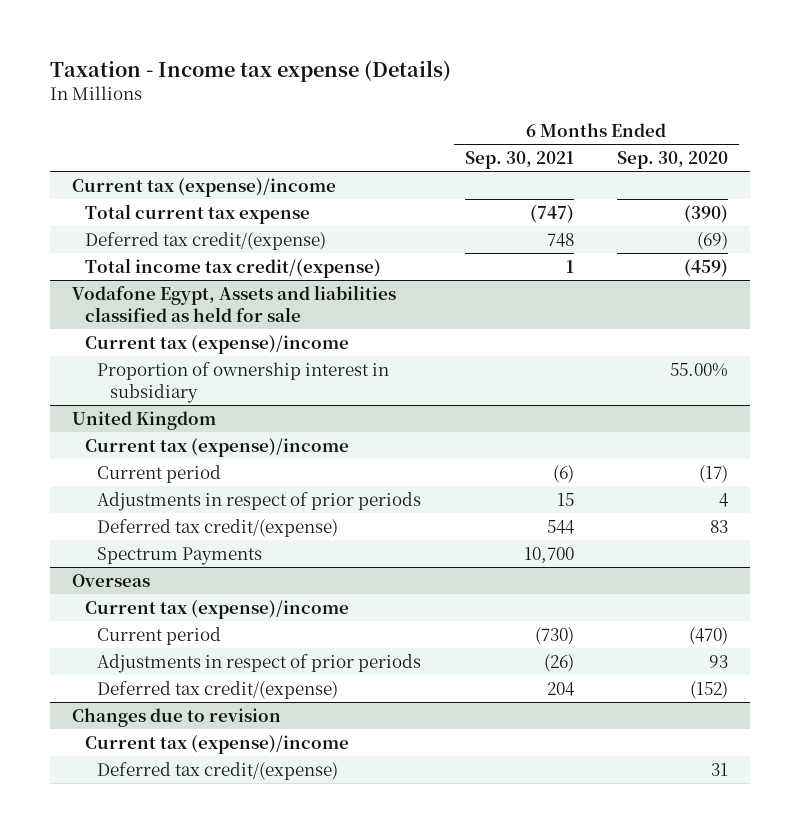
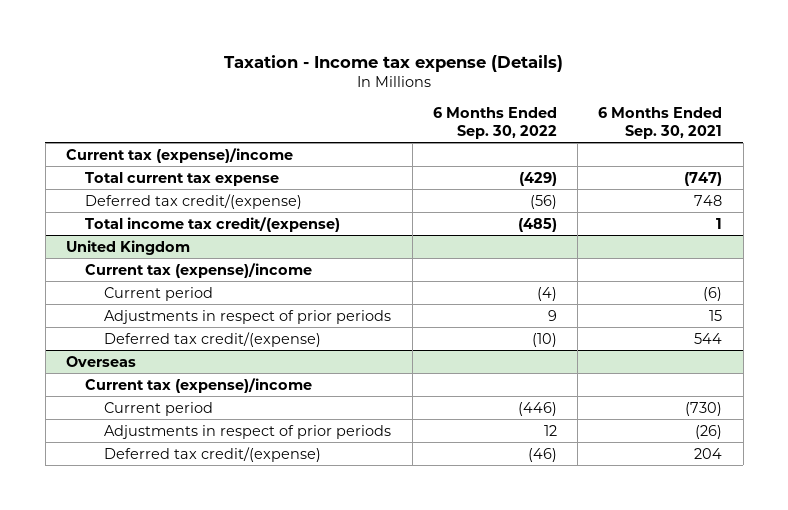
- | 6 Months Ended Sep. 30, 2021 | 6 Months Ended Sep. 30, 2020
+ | 6 Months Ended Sep. 30, 2022 | 6 Months Ended Sep. 30, 2021
- Vodafone Egypt, Assets and liabilities classified as held for sale
- Current tax (expense)/income
- Proportion of ownership interest in subsidiary | | 55.00%
@ United Kingdom
- Spectrum Payments | 10,700 |
- Changes due to revision
- Current tax (expense)/income
- Deferred tax credit/(expense) | | 31

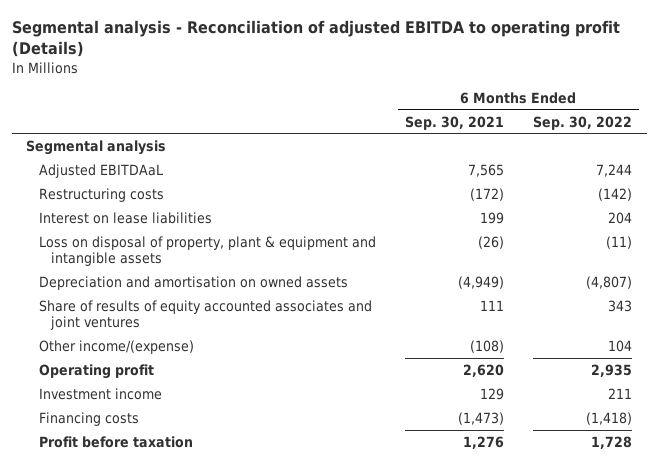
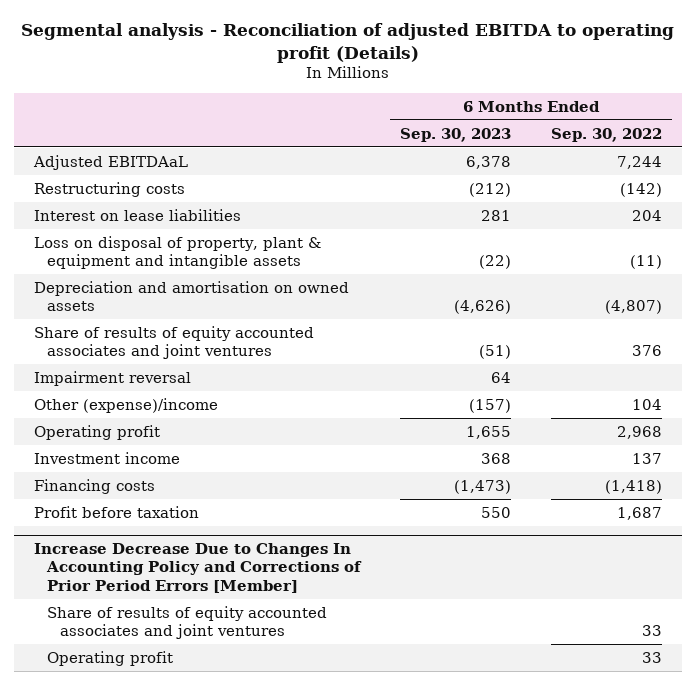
- | 6 Months Ended Sep. 30, 2021 | 6 Months Ended Sep. 30, 2022
+ | 6 Months Ended Sep. 30, 2023 | 6 Months Ended Sep. 30, 2022
- Segmental analysis
- Share of results of equity accounted associates and joint ventures | 111 | 343
- Other income/(expense) | (108) | 104
- Operating profit | 2,620 | 2,935
- Investment income | 129 | 211
+ Share of results of equity accounted associates and joint ventures | (51) | 376
+ Impairment reversal | 64 |
+ Other (expense)/income | (157) | 104
+ Operating profit | 1,655 | 2,968
+ Investment income | 368 | 137
- Profit before taxation | 1,276 | 1,728
+ Profit before taxation | 550 | 1,687
+ Increase Decrease Due to Changes In Accounting Policy and Corrections of Prior Period Errors [Member]
+ Share of results of equity accounted associates and joint ventures | | 33
+ Operating profit | | 33

